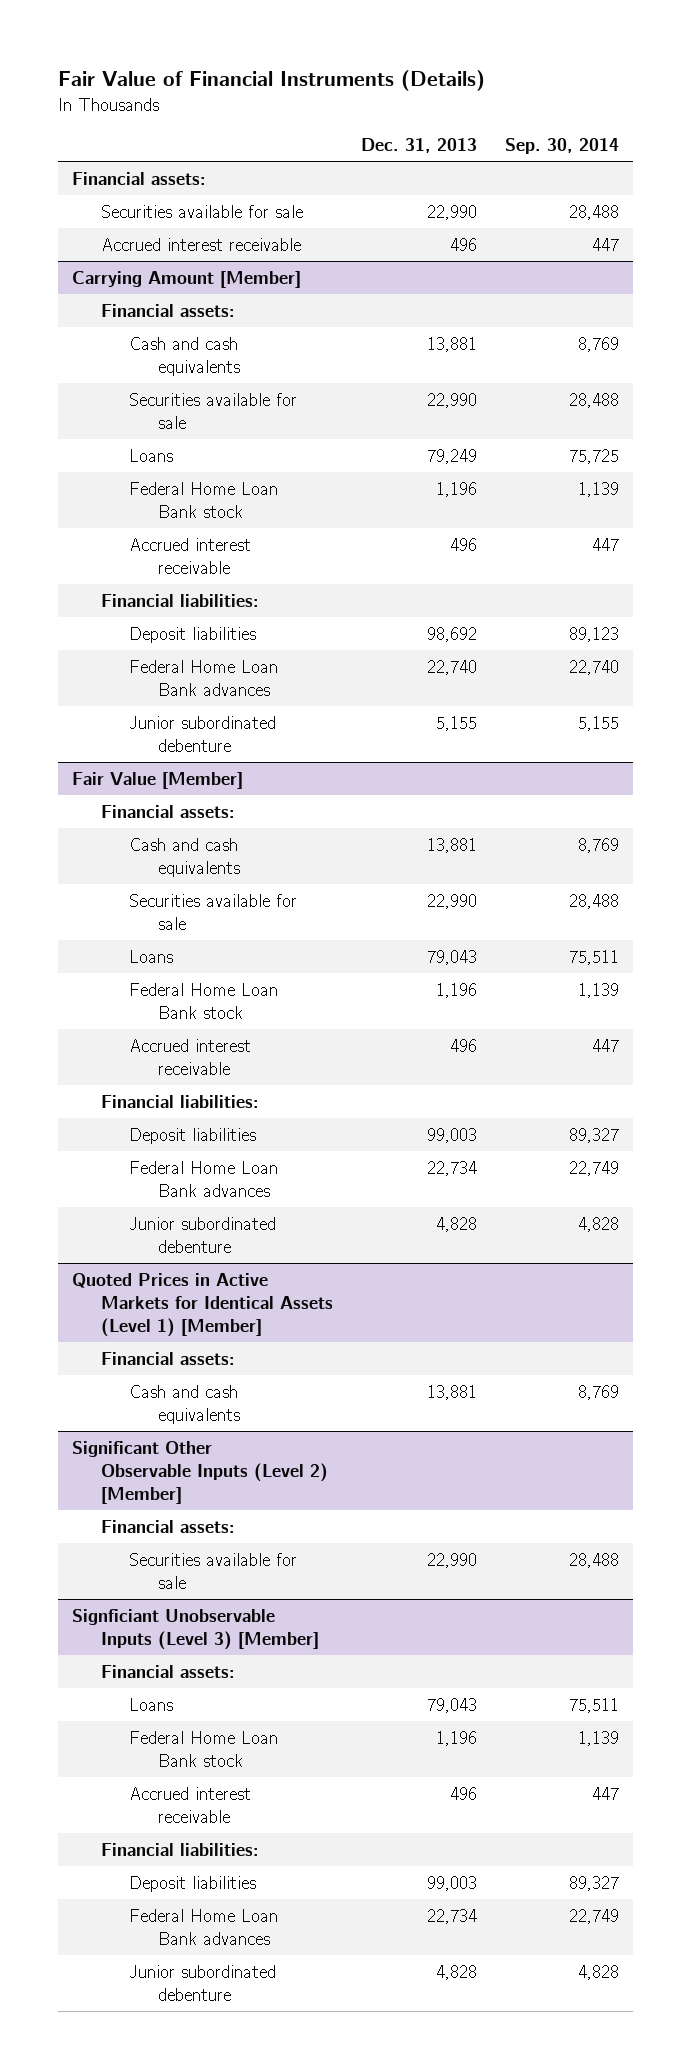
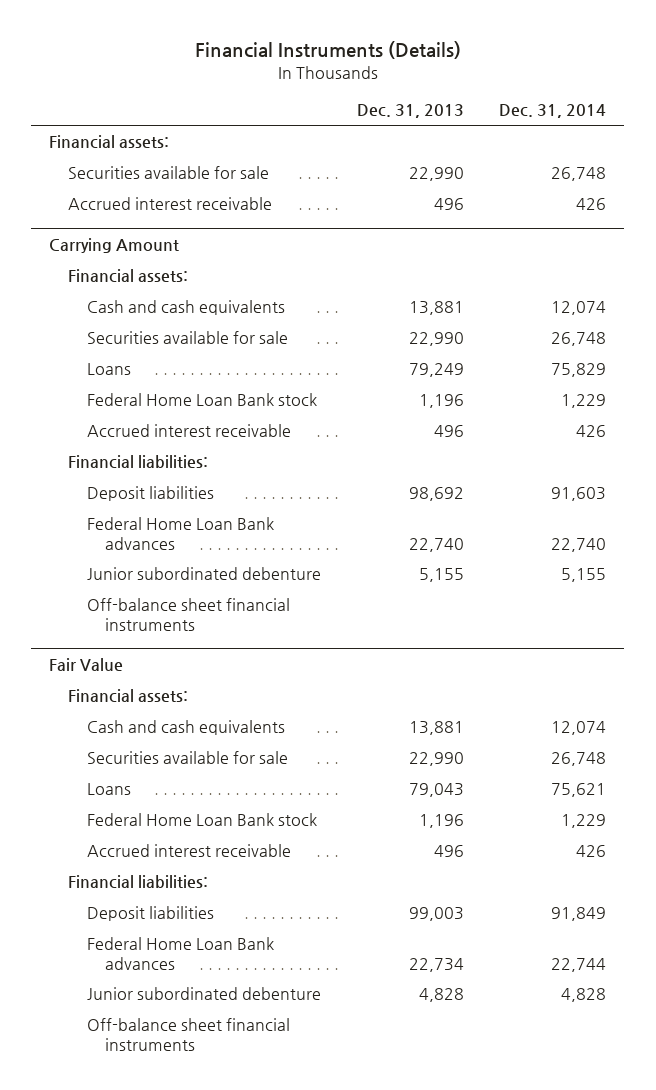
- Fair Value of Financial Instruments (Details)
+ Financial Instruments (Details)
- | Dec. 31, 2013 | Sep. 30, 2014
+ | Dec. 31, 2013 | Dec. 31, 2014
- Carrying Amount [Member]
+ Carrying Amount
- Fair Value [Member]
- Financial assets:
- Cash and cash equivalents | 13,881 | 8,769
- Securities available for sale | 22,990 | 28,488
- Loans | 79,043 | 75,511
- Federal Home Loan Bank stock | 1,196 | 1,139
- Accrued interest receivable | 496 | 447
- Financial liabilities:
- Deposit liabilities | 99,003 | 89,327
- Federal Home Loan Bank advances | 22,734 | 22,749
- Junior subordinated debenture | 4,828 | 4,828
- Quoted Prices in Active Markets for Identical Assets (Level 1) [Member]
+ Off-balance sheet financial instruments
+ Fair Value
- Significant Other Observable Inputs (Level 2) [Member]
- Financial assets:
- Signficiant Unobservable Inputs (Level 3) [Member]
- Financial assets:
+ Off-balance sheet financial instruments

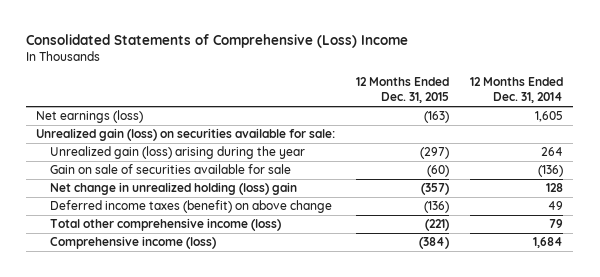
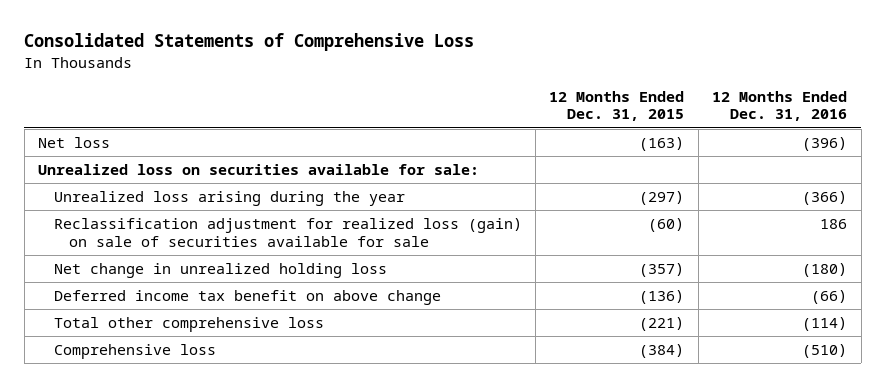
- Consolidated Statements of Comprehensive (Loss) Income
+ Consolidated Statements of Comprehensive Loss
- | 12 Months Ended Dec. 31, 2015 | 12 Months Ended Dec. 31, 2014
+ | 12 Months Ended Dec. 31, 2015 | 12 Months Ended Dec. 31, 2016
- Net earnings (loss) | (163) | 1,605
- Unrealized gain (loss) on securities available for sale:
- Unrealized gain (loss) arising during the year | (297) | 264
- Gain on sale of securities available for sale | (60) | (136)
- Net change in unrealized holding (loss) gain | (357) | 128
- Deferred income taxes (benefit) on above change | (136) | 49
- Total other comprehensive income (loss) | (221) | 79
- Comprehensive income (loss) | (384) | 1,684
+ Net loss | (163) | (396)
+ Unrealized loss on securities available for sale:
+ Unrealized loss arising during the year | (297) | (366)
+ Reclassification adjustment for realized loss (gain) on sale of securities available for sale | (60) | 186
+ Net change in unrealized holding loss | (357) | (180)
+ Deferred income tax benefit on above change | (136) | (66)
+ Total other comprehensive loss | (221) | (114)
+ Comprehensive loss | (384) | (510)

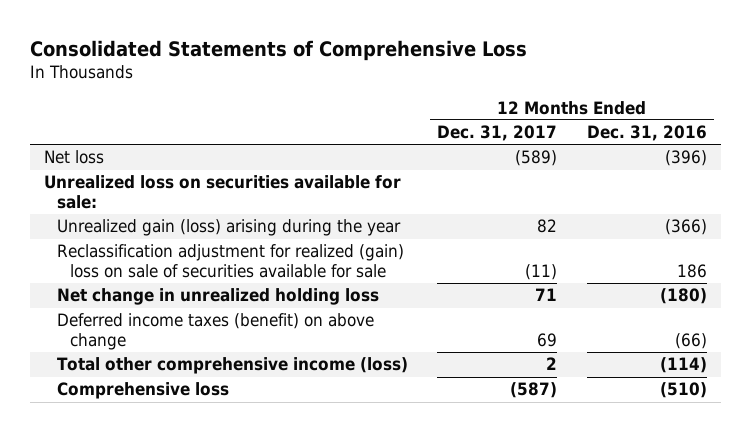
- | 12 Months Ended Dec. 31, 2015 | 12 Months Ended Dec. 31, 2016
+ | 12 Months Ended Dec. 31, 2017 | 12 Months Ended Dec. 31, 2016
- Unrealized loss arising during the year | (297) | (366)
- Reclassification adjustment for realized loss (gain) on sale of securities available for sale | (60) | 186
+ Unrealized gain (loss) arising during the year | 82 | (366)
+ Reclassification adjustment for realized (gain) loss on sale of securities available for sale | (11) | 186
- Deferred income tax benefit on above change | (136) | (66)
- Total other comprehensive loss | (221) | (114)
+ Deferred income taxes (benefit) on above change | 69 | (66)
+ Total other comprehensive income (loss) | 2 | (114)

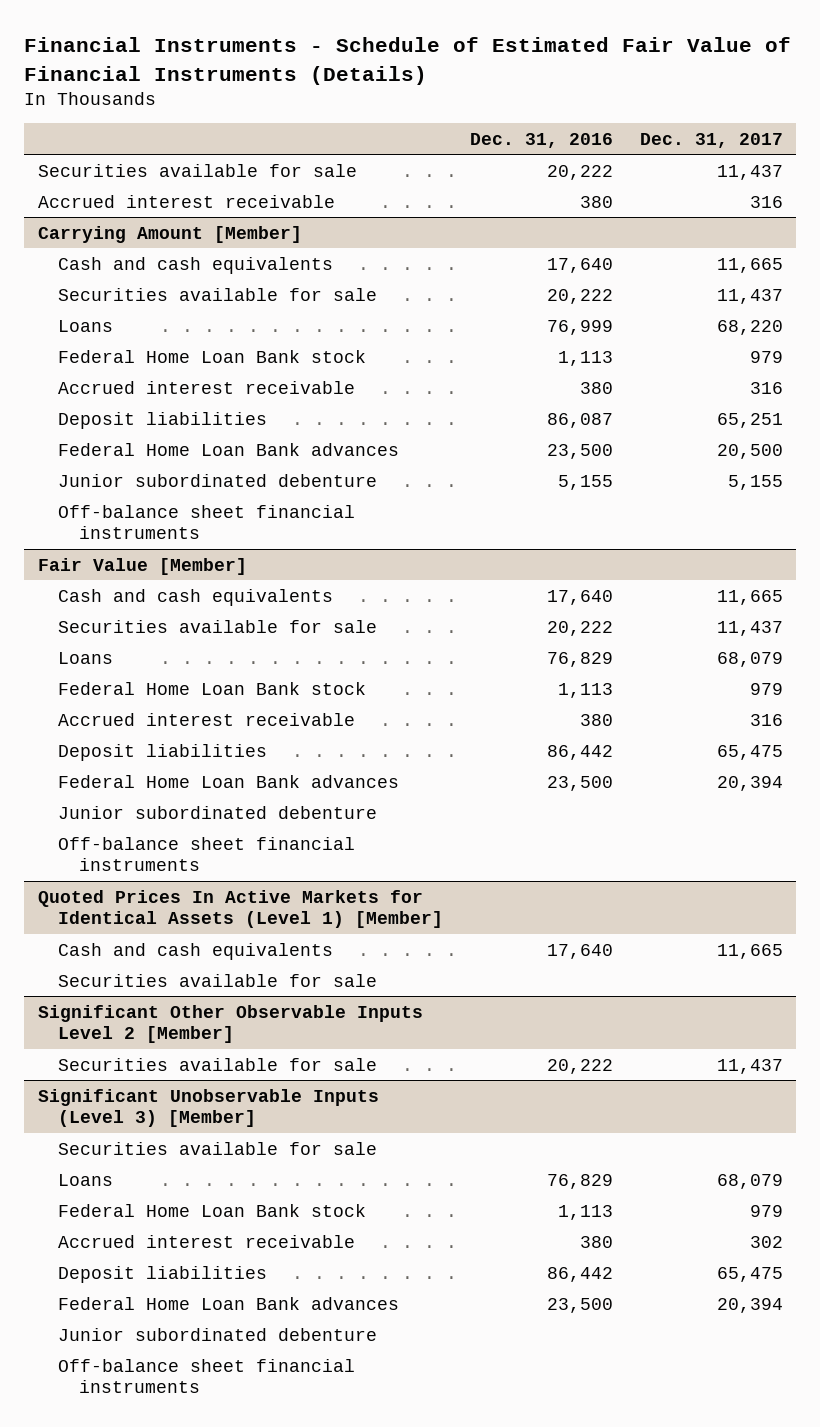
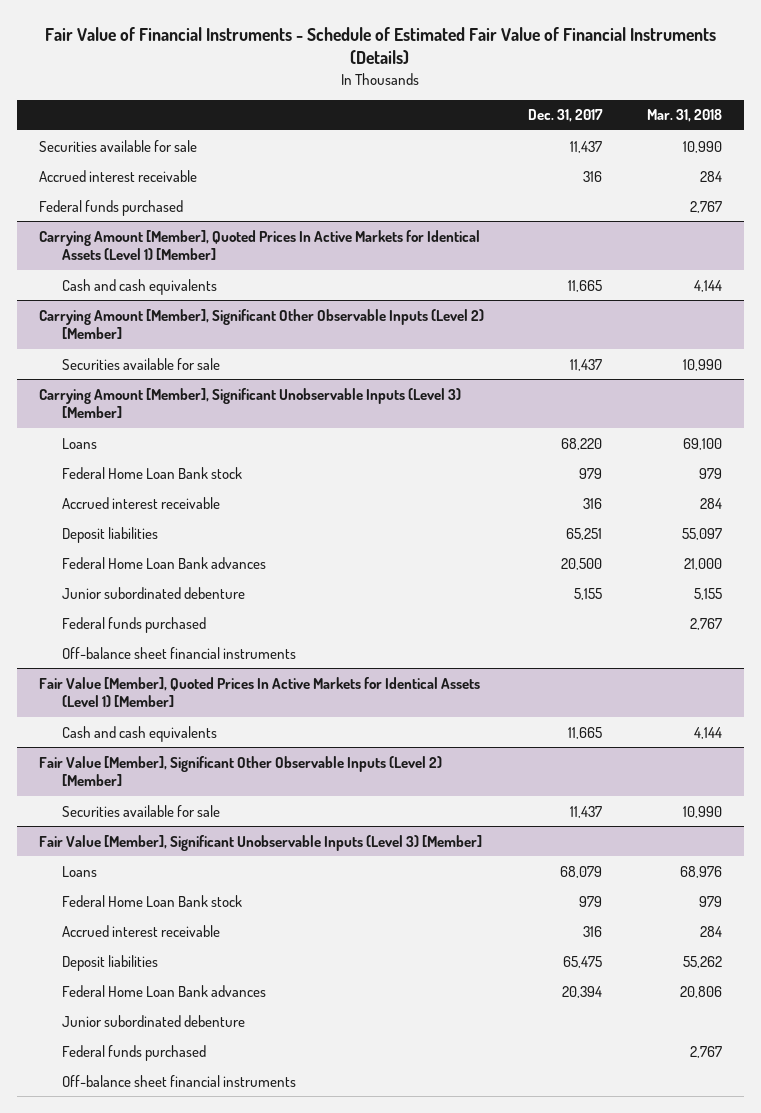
- Financial Instruments - Schedule of Estimated Fair Value of Financial Instruments (Details)
+ Fair Value of Financial Instruments - Schedule of Estimated Fair Value of Financial Instruments (Details)
- | Dec. 31, 2016 | Dec. 31, 2017
+ | Dec. 31, 2017 | Mar. 31, 2018
- Carrying Amount [Member]
+ Federal funds purchased | | 2,767
+ Carrying Amount [Member], Quoted Prices In Active Markets for Identical Assets (Level 1) [Member]
+ Carrying Amount [Member], Significant Other Observable Inputs (Level 2) [Member]
+ Carrying Amount [Member], Significant Unobservable Inputs (Level 3) [Member]
+ Federal funds purchased | | 2,767
- Fair Value [Member]
+ Fair Value [Member], Quoted Prices In Active Markets for Identical Assets (Level 1) [Member]
+ Fair Value [Member], Significant Other Observable Inputs (Level 2) [Member]
+ Fair Value [Member], Significant Unobservable Inputs (Level 3) [Member]
- Off-balance sheet financial instruments
- Quoted Prices In Active Markets for Identical Assets (Level 1) [Member]
- Cash and cash equivalents | 17,640 | 11,665
- Securities available for sale
- Significant Other Observable Inputs Level 2 [Member]
- Securities available for sale | 20,222 | 11,437
- Significant Unobservable Inputs (Level 3) [Member]
- Securities available for sale
- Loans | 76,829 | 68,079
- Federal Home Loan Bank stock | 1,113 | 979
- Accrued interest receivable | 380 | 302
- Deposit liabilities | 86,442 | 65,475
- Federal Home Loan Bank advances | 23,500 | 20,394
- Junior subordinated debenture
+ Federal funds purchased | | 2,767

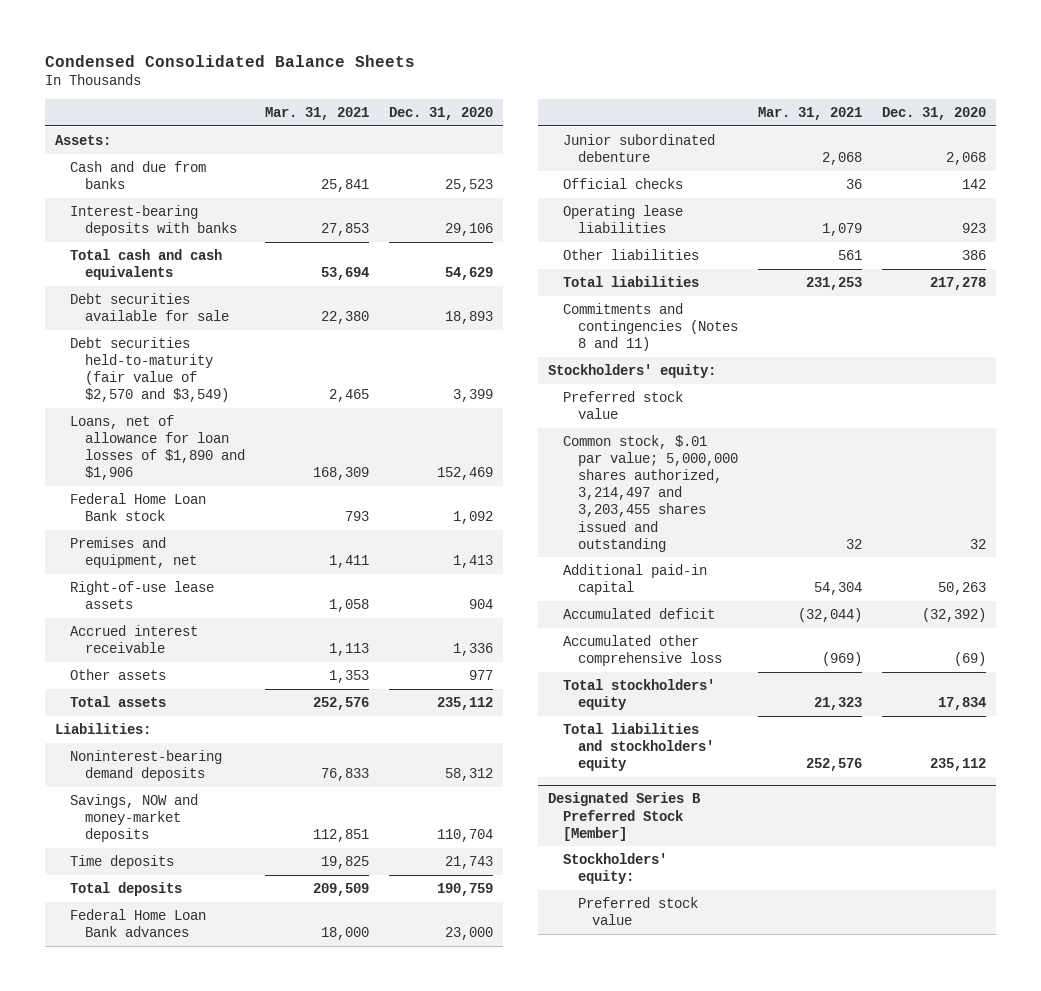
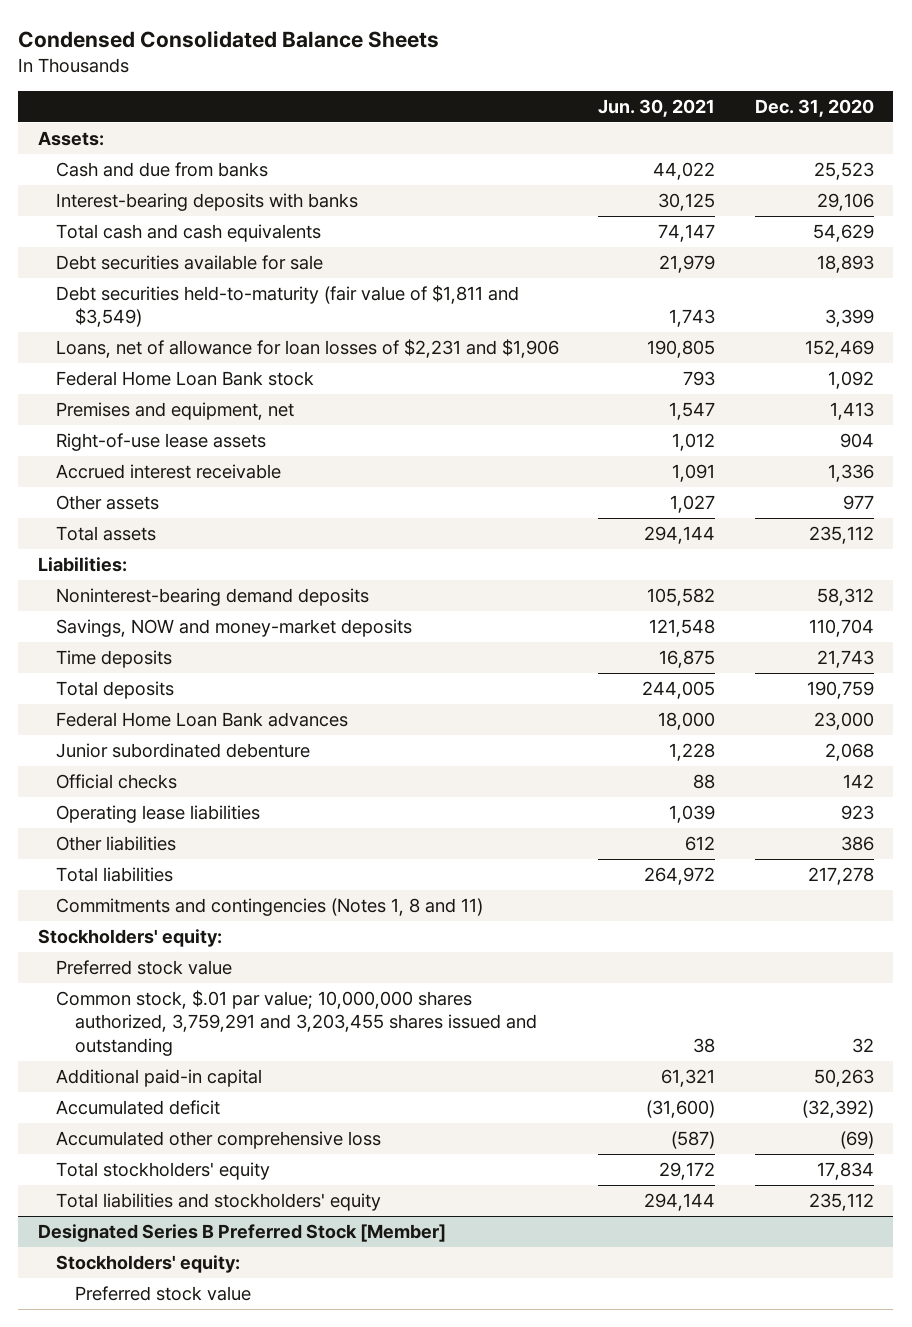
- | Mar. 31, 2021 | Dec. 31, 2020
+ | Jun. 30, 2021 | Dec. 31, 2020
- Debt securities held-to-maturity (fair value of $2,570 and $3,549) | 2,465 | 3,399
- Loans, net of allowance for loan losses of $1,890 and $1,906 | 168,309 | 152,469
+ Debt securities held-to-maturity (fair value of $1,811 and $3,549) | 1,743 | 3,399
+ Loans, net of allowance for loan losses of $2,231 and $1,906 | 190,805 | 152,469
- Commitments and contingencies (Notes 8 and 11)
+ Commitments and contingencies (Notes 1, 8 and 11)
- Common stock, $.01 par value; 5,000,000 shares authorized, 3,214,497 and 3,203,455 shares issued and outstanding | 32 | 32
+ Common stock, $.01 par value; 10,000,000 shares authorized, 3,759,291 and 3,203,455 shares issued and outstanding | 38 | 32

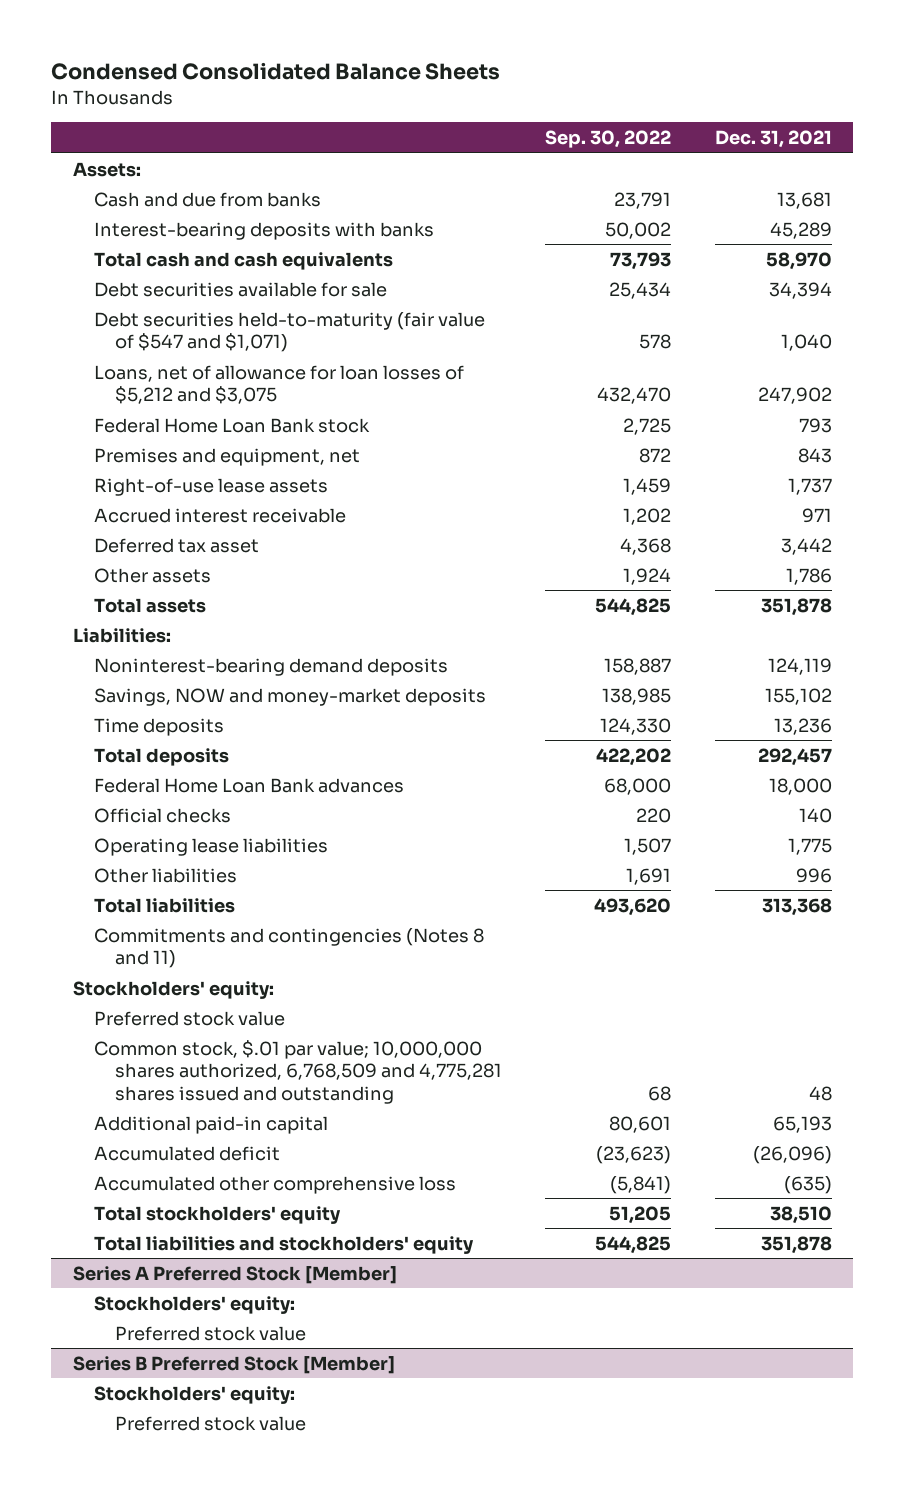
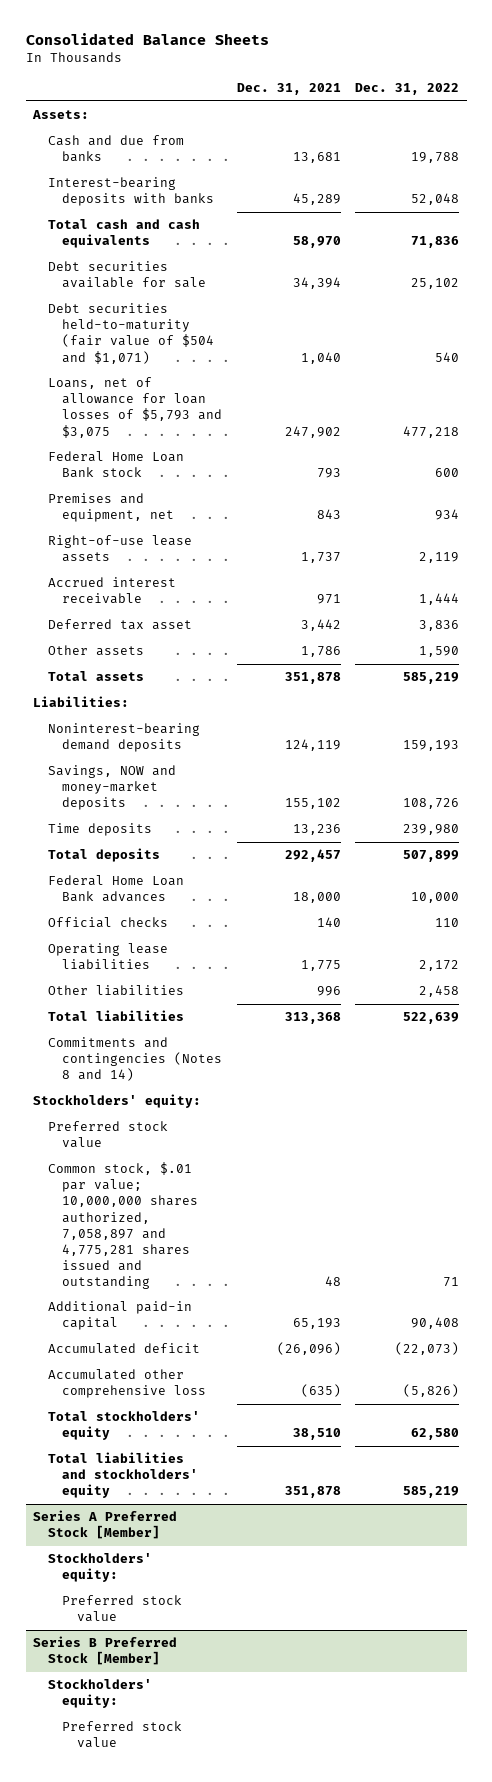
- Condensed Consolidated Balance Sheets
+ Consolidated Balance Sheets
- | Sep. 30, 2022 | Dec. 31, 2021
+ | Dec. 31, 2021 | Dec. 31, 2022
- Debt securities held-to-maturity (fair value of $547 and $1,071) | 578 | 1,040
- Loans, net of allowance for loan losses of $5,212 and $3,075 | 432,470 | 247,902
+ Debt securities held-to-maturity (fair value of $504 and $1,071) | 1,040 | 540
+ Loans, net of allowance for loan losses of $5,793 and $3,075 | 247,902 | 477,218
- Commitments and contingencies (Notes 8 and 11)
+ Commitments and contingencies (Notes 8 and 14)
- Common stock, $.01 par value; 10,000,000 shares authorized, 6,768,509 and 4,775,281 shares issued and outstanding | 68 | 48
+ Common stock, $.01 par value; 10,000,000 shares authorized, 7,058,897 and 4,775,281 shares issued and outstanding | 48 | 71

